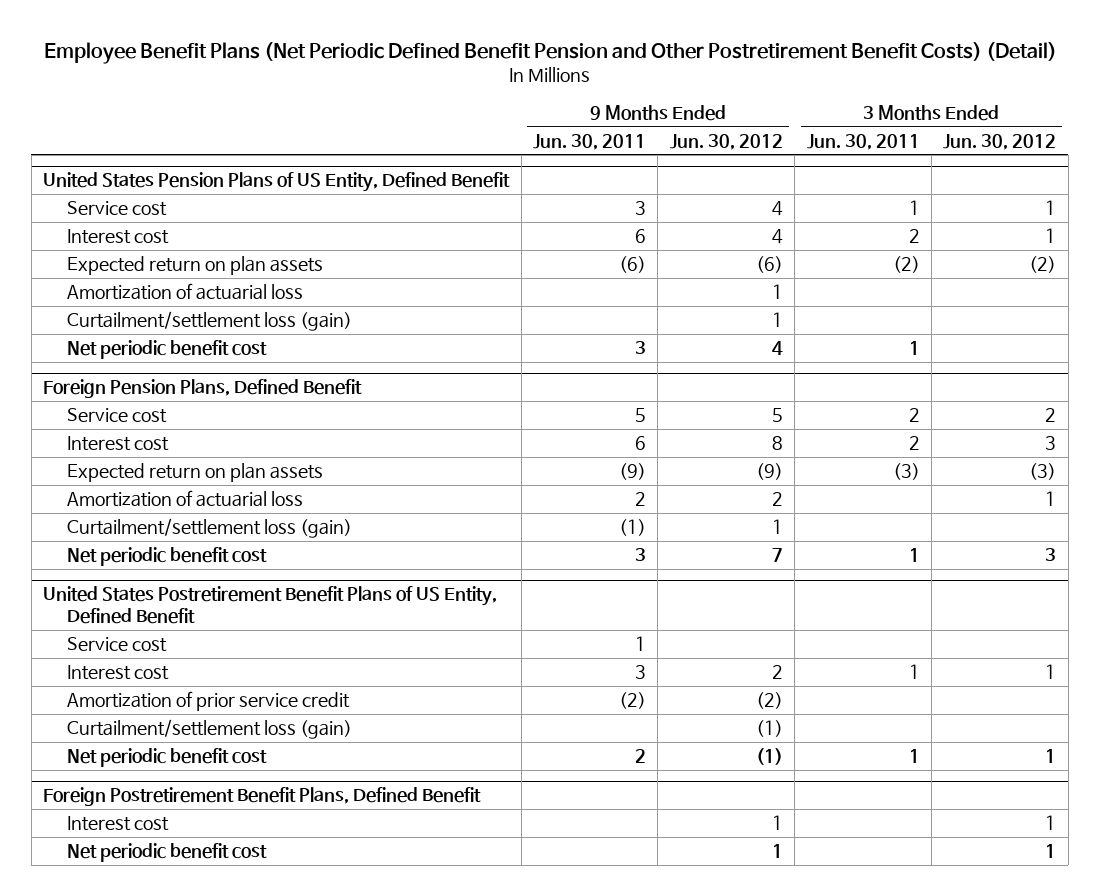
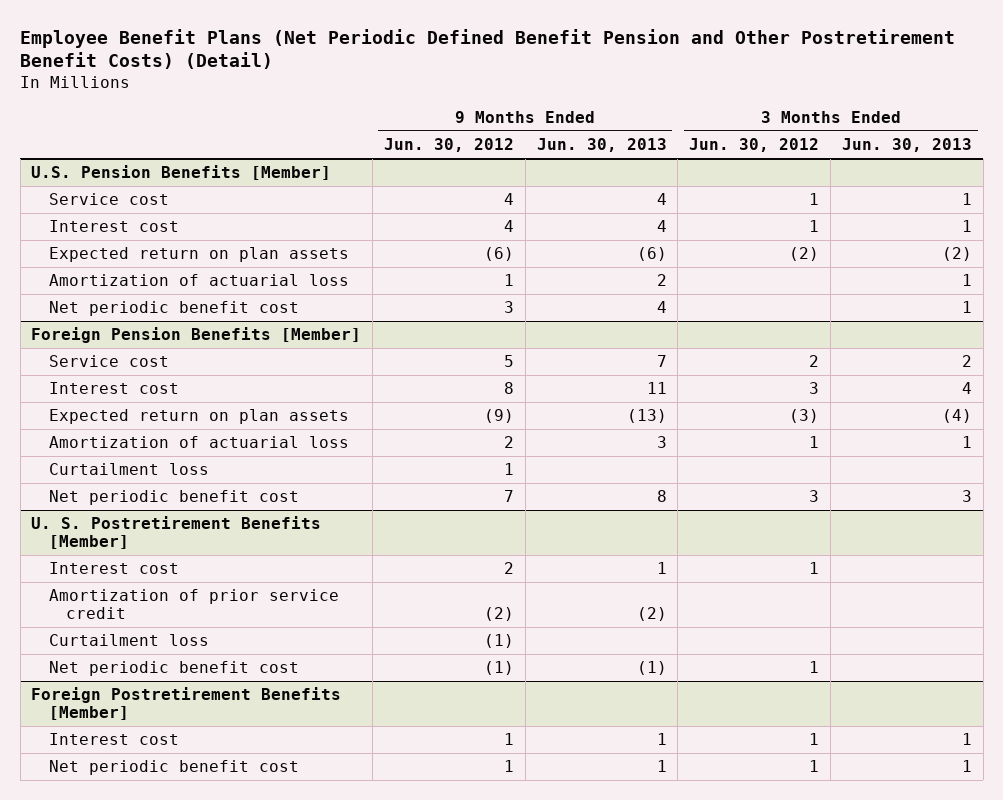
- | 9 Months Ended Jun. 30, 2011 | 9 Months Ended Jun. 30, 2012 | 3 Months Ended Jun. 30, 2011 | 3 Months Ended Jun. 30, 2012
+ | 9 Months Ended Jun. 30, 2012 | 9 Months Ended Jun. 30, 2013 | 3 Months Ended Jun. 30, 2012 | 3 Months Ended Jun. 30, 2013
- United States Pension Plans of US Entity, Defined Benefit
+ U.S. Pension Benefits [Member]
- Curtailment/settlement loss (gain) | | 1 | |
- Net periodic benefit cost | 3 | 4 | 1 |
- Foreign Pension Plans, Defined Benefit
+ Net periodic benefit cost | 3 | 4 | | 1
+ Foreign Pension Benefits [Member]
- Curtailment/settlement loss (gain) | (1) | 1 | |
+ Curtailment loss | 1 | | |
- United States Postretirement Benefit Plans of US Entity, Defined Benefit
- Service cost | 1 | | |
+ U. S. Postretirement Benefits [Member]
- Curtailment/settlement loss (gain) | | (1) | |
+ Curtailment loss | (1) | | |
- Foreign Postretirement Benefit Plans, Defined Benefit
+ Foreign Postretirement Benefits [Member]

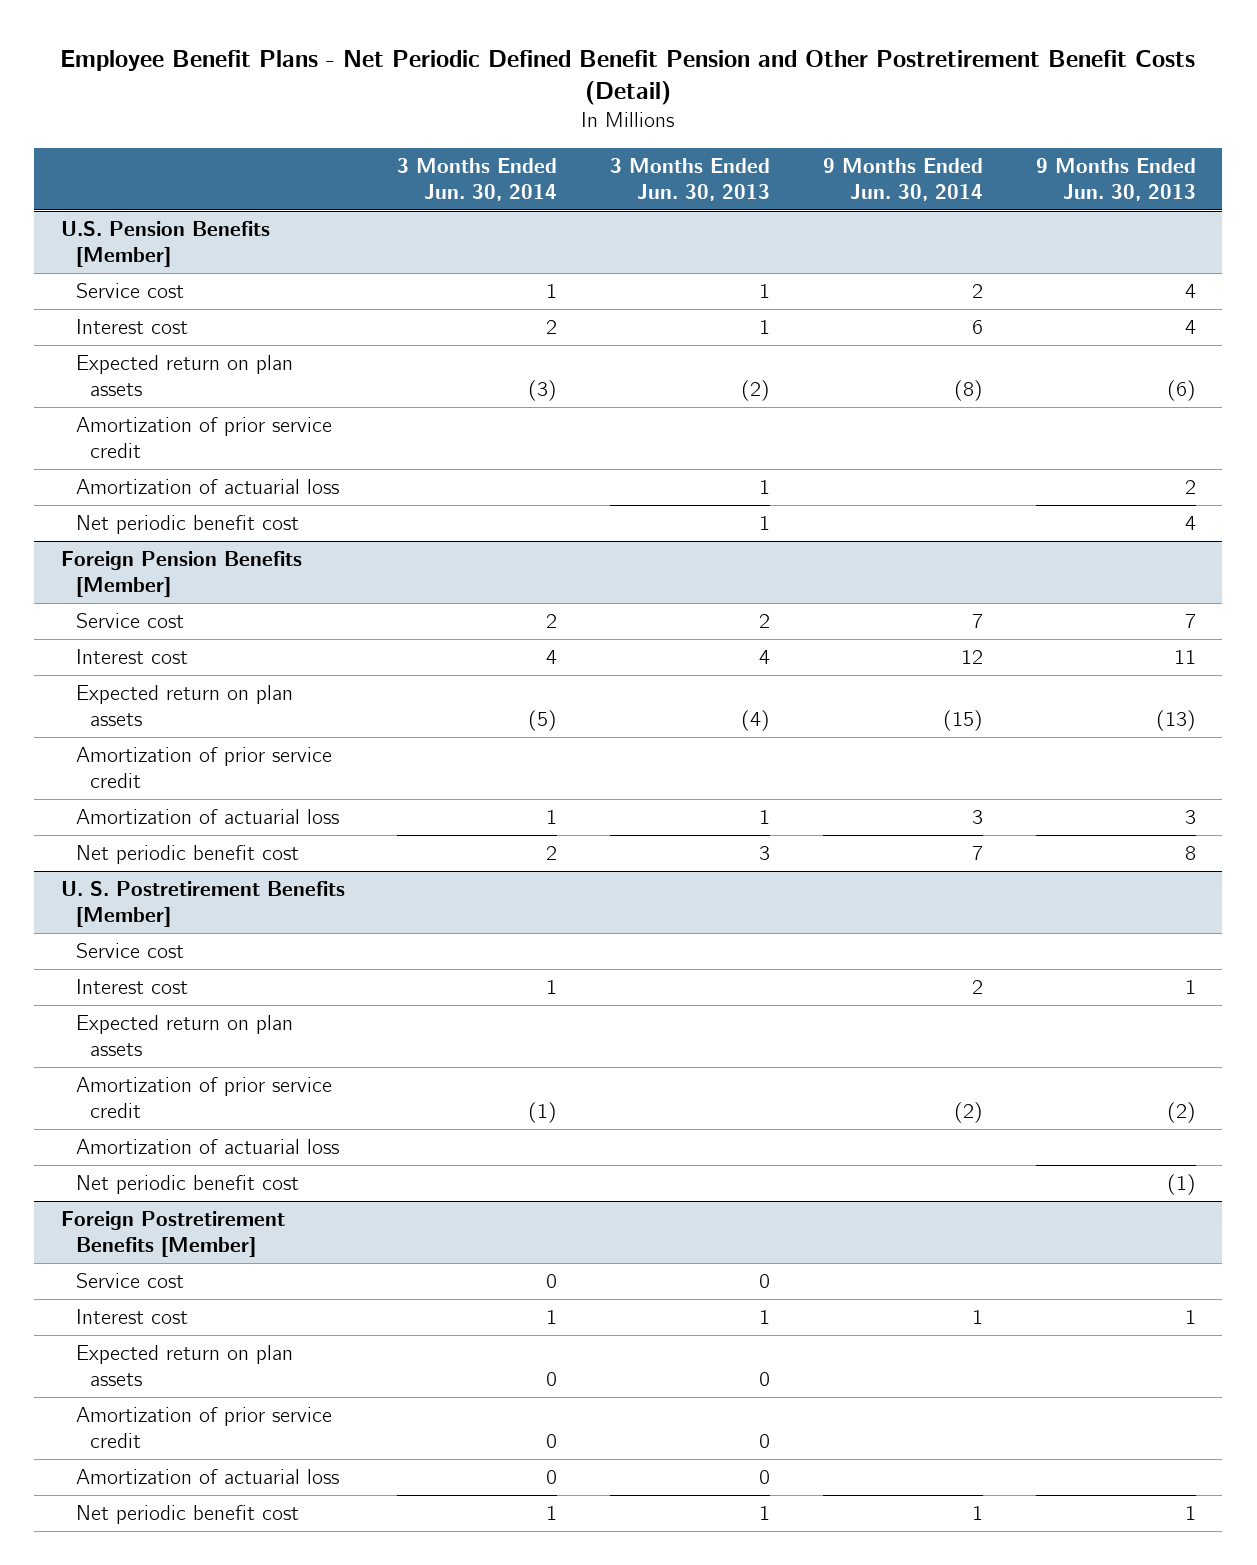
- Employee Benefit Plans (Net Periodic Defined Benefit Pension and Other Postretirement Benefit Costs) (Detail)
+ Employee Benefit Plans - Net Periodic Defined Benefit Pension and Other Postretirement Benefit Costs (Detail)
- | 9 Months Ended Jun. 30, 2012 | 9 Months Ended Jun. 30, 2013 | 3 Months Ended Jun. 30, 2012 | 3 Months Ended Jun. 30, 2013
+ | 3 Months Ended Jun. 30, 2014 | 3 Months Ended Jun. 30, 2013 | 9 Months Ended Jun. 30, 2014 | 9 Months Ended Jun. 30, 2013
@ U.S. Pension Benefits [Member]
+ Amortization of prior service credit
@ Foreign Pension Benefits [Member]
+ Amortization of prior service credit
- Curtailment loss | 1 | | |
@ U. S. Postretirement Benefits [Member]
+ Service cost
+ Expected return on plan assets
- Curtailment loss | (1) | | |
+ Amortization of actuarial loss
@ Foreign Postretirement Benefits [Member]
+ Service cost | 0 | 0 | |
+ Expected return on plan assets | 0 | 0 | |
+ Amortization of prior service credit | 0 | 0 | |
+ Amortization of actuarial loss | 0 | 0 | |

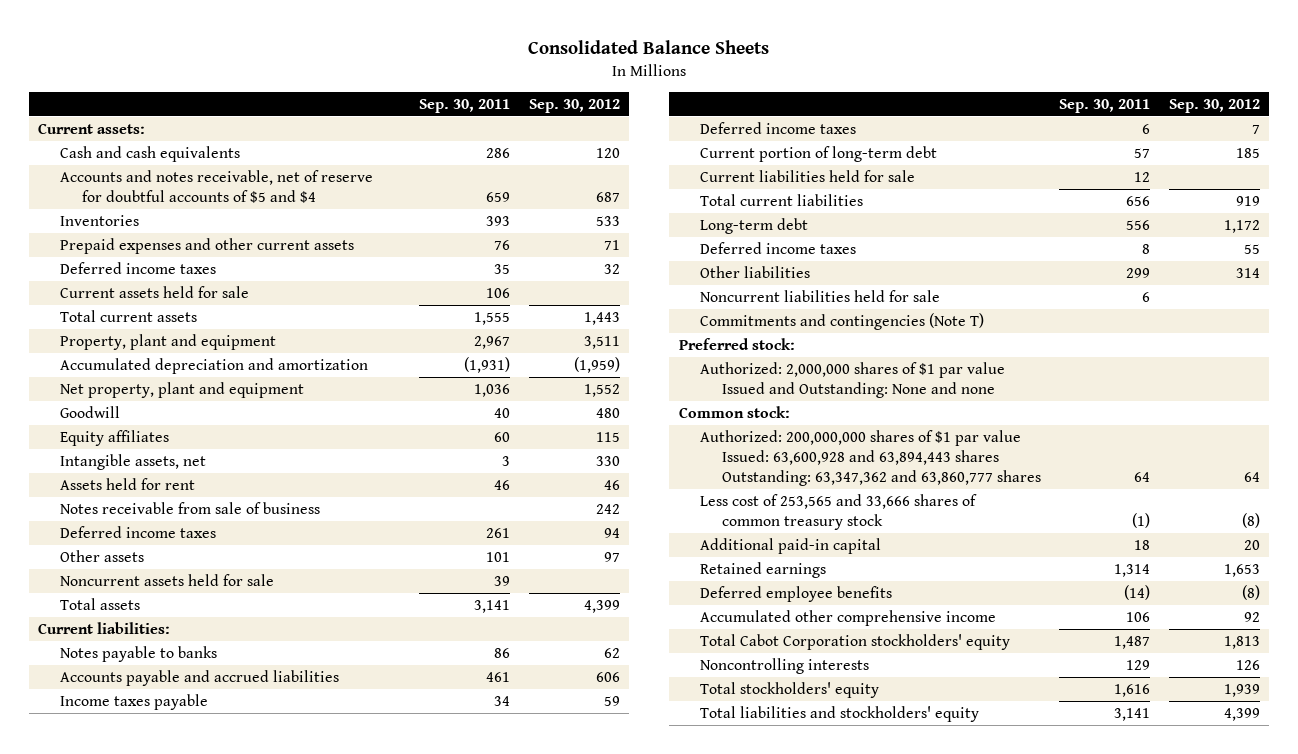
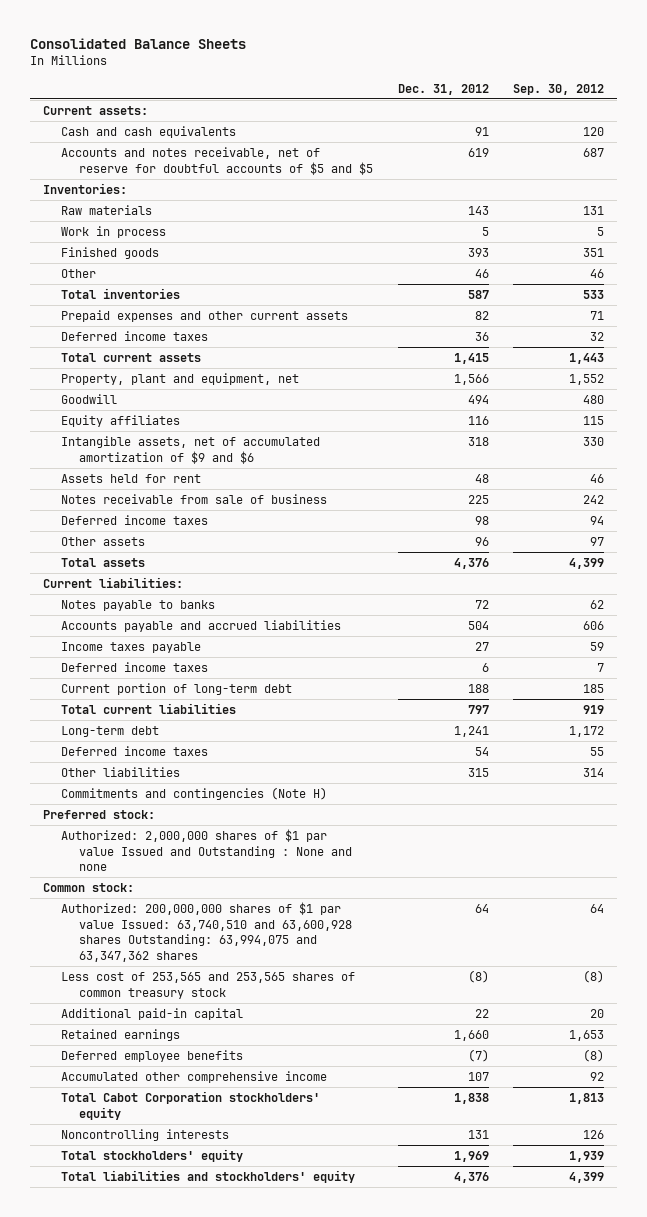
- | Sep. 30, 2011 | Sep. 30, 2012
+ | Dec. 31, 2012 | Sep. 30, 2012
- Accounts and notes receivable, net of reserve for doubtful accounts of $5 and $4 | 659 | 687
- Inventories | 393 | 533
+ Accounts and notes receivable, net of reserve for doubtful accounts of $5 and $5 | 619 | 687
+ Inventories:
+ Raw materials | 143 | 131
+ Work in process | 5 | 5
+ Finished goods | 393 | 351
+ Other | 46 | 46
+ Total inventories | 587 | 533
- Current assets held for sale | 106 |
- Property, plant and equipment | 2,967 | 3,511
- Accumulated depreciation and amortization | (1,931) | (1,959)
- Net property, plant and equipment | 1,036 | 1,552
+ Property, plant and equipment, net | 1,566 | 1,552
- Intangible assets, net | 3 | 330
+ Intangible assets, net of accumulated amortization of $9 and $6 | 318 | 330
- Noncurrent assets held for sale | 39 |
- Current liabilities held for sale | 12 |
- Noncurrent liabilities held for sale | 6 |
- Commitments and contingencies (Note T)
+ Commitments and contingencies (Note H)
- Authorized: 2,000,000 shares of $1 par value Issued and Outstanding: None and none
+ Authorized: 2,000,000 shares of $1 par value Issued and Outstanding : None and none
- Authorized: 200,000,000 shares of $1 par value Issued: 63,600,928 and 63,894,443 shares Outstanding: 63,347,362 and 63,860,777 shares | 64 | 64
- Less cost of 253,565 and 33,666 shares of common treasury stock | (1) | (8)
+ Authorized: 200,000,000 shares of $1 par value Issued: 63,740,510 and 63,600,928 shares Outstanding: 63,994,075 and 63,347,362 shares | 64 | 64
+ Less cost of 253,565 and 253,565 shares of common treasury stock | (8) | (8)

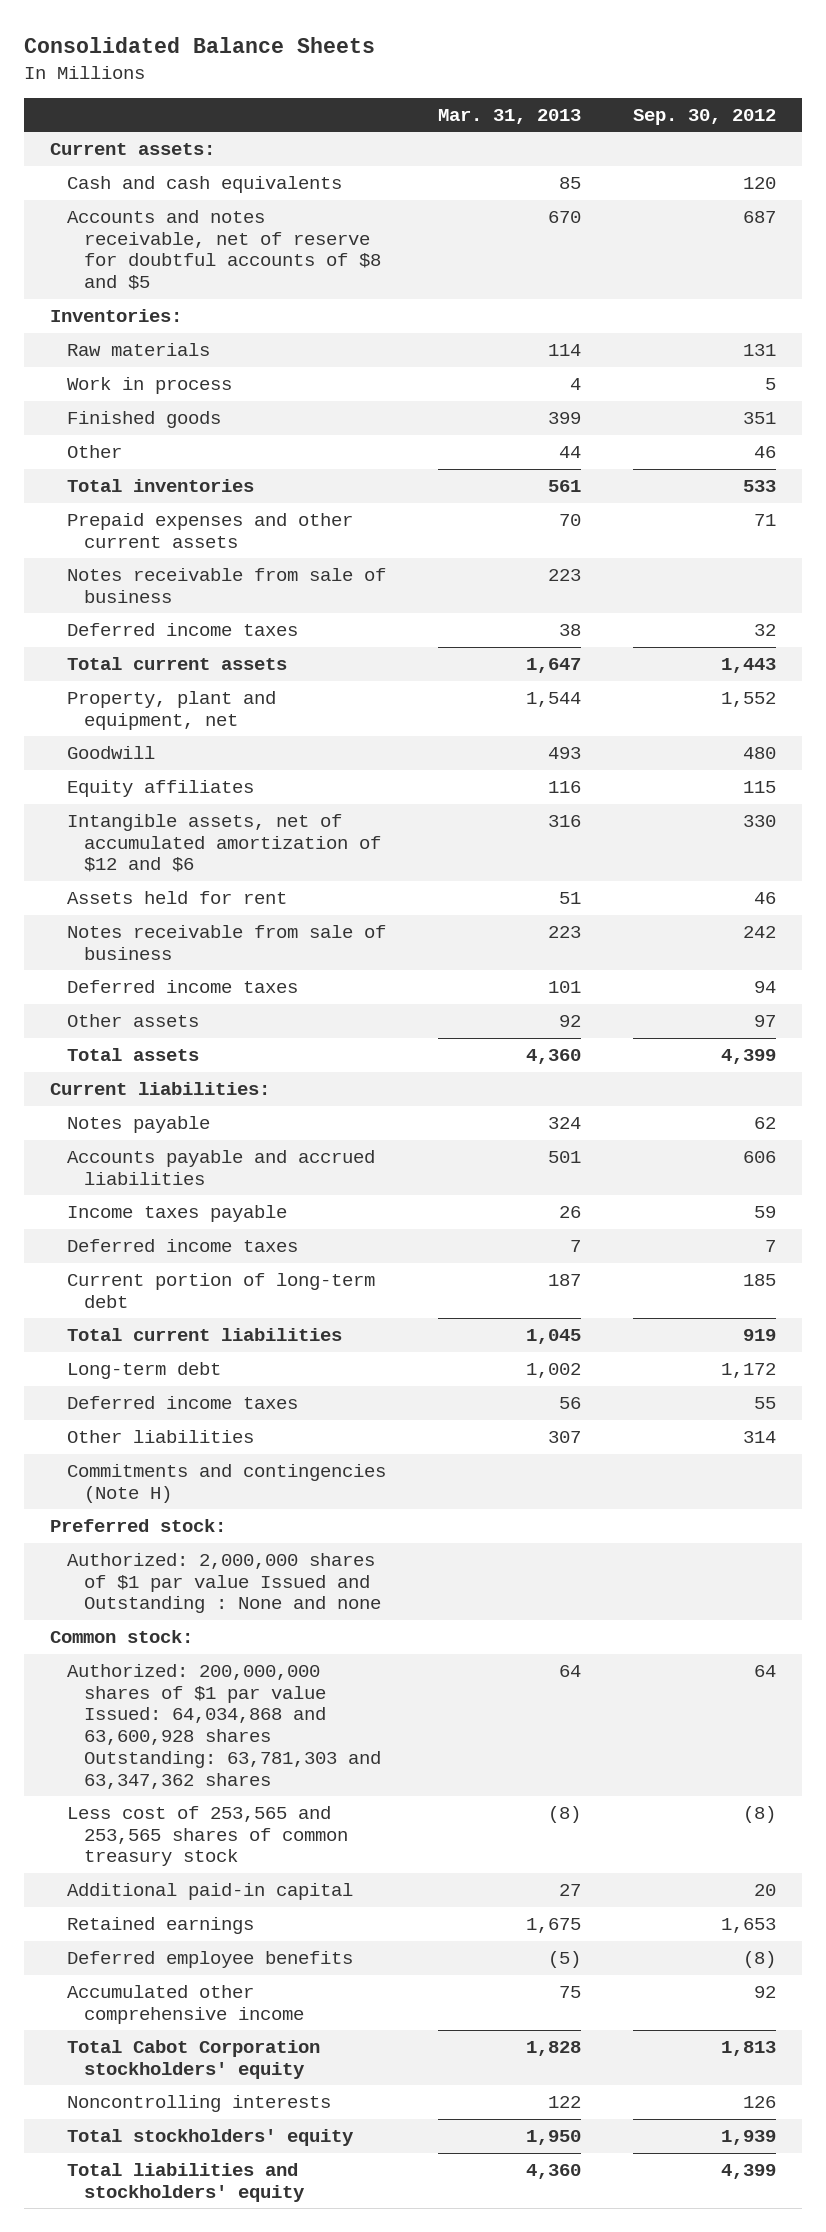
- | Dec. 31, 2012 | Sep. 30, 2012
+ | Mar. 31, 2013 | Sep. 30, 2012
- Accounts and notes receivable, net of reserve for doubtful accounts of $5 and $5 | 619 | 687
+ Accounts and notes receivable, net of reserve for doubtful accounts of $8 and $5 | 670 | 687
+ Notes receivable from sale of business | 223 |
- Intangible assets, net of accumulated amortization of $9 and $6 | 318 | 330
+ Intangible assets, net of accumulated amortization of $12 and $6 | 316 | 330
- Notes payable to banks | 72 | 62
+ Notes payable | 324 | 62
- Authorized: 200,000,000 shares of $1 par value Issued: 63,740,510 and 63,600,928 shares Outstanding: 63,994,075 and 63,347,362 shares | 64 | 64
+ Authorized: 200,000,000 shares of $1 par value Issued: 64,034,868 and 63,600,928 shares Outstanding: 63,781,303 and 63,347,362 shares | 64 | 64

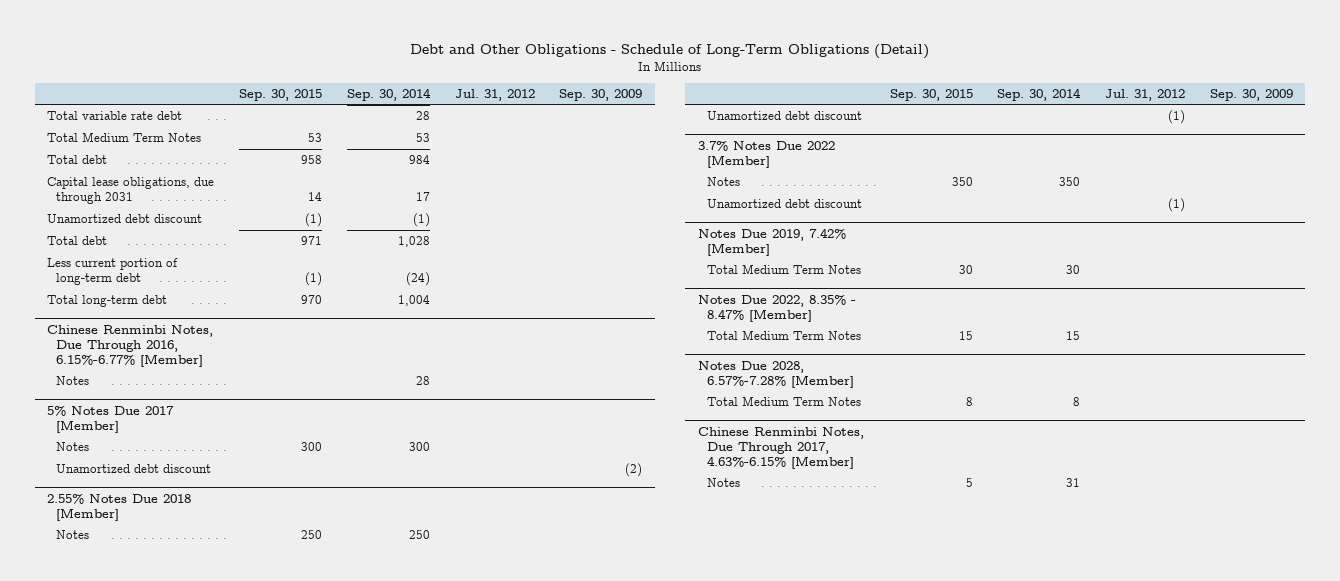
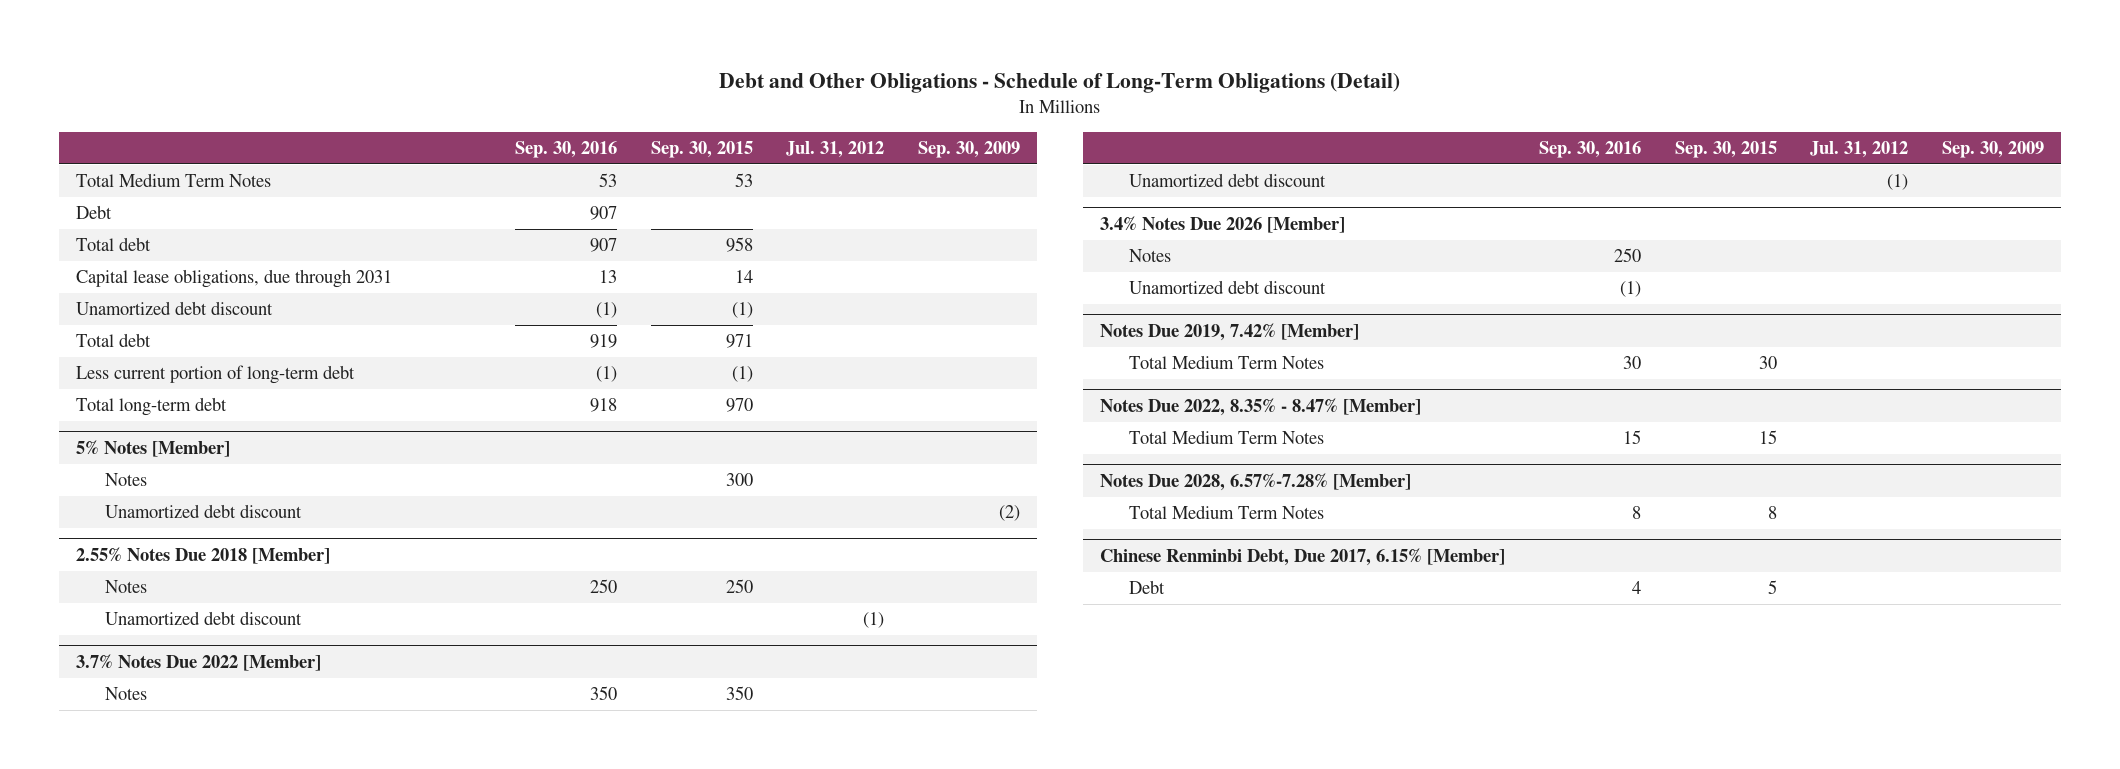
- | Sep. 30, 2015 | Sep. 30, 2014 | Jul. 31, 2012 | Sep. 30, 2009
+ | Sep. 30, 2016 | Sep. 30, 2015 | Jul. 31, 2012 | Sep. 30, 2009
- Total variable rate debt | | 28 | |
+ Debt | 907 | | |
- Chinese Renminbi Notes, Due Through 2016, 6.15%-6.77% [Member]
- Notes | | 28 | |
- 5% Notes Due 2017 [Member]
+ 5% Notes [Member]
+ 3.4% Notes Due 2026 [Member]
+ Notes | 250 | | |
+ Unamortized debt discount | (1) | | |
- Chinese Renminbi Notes, Due Through 2017, 4.63%-6.15% [Member]
- Notes | 5 | 31 | |
+ Chinese Renminbi Debt, Due 2017, 6.15% [Member]
+ Debt | 4 | 5 | |

